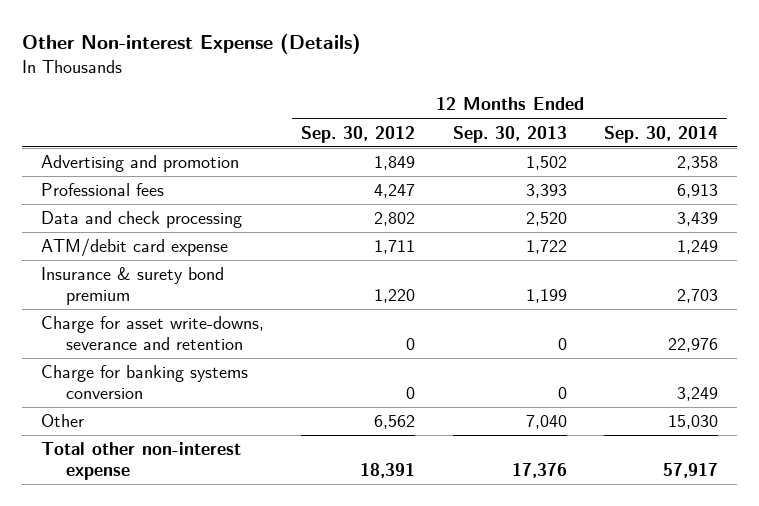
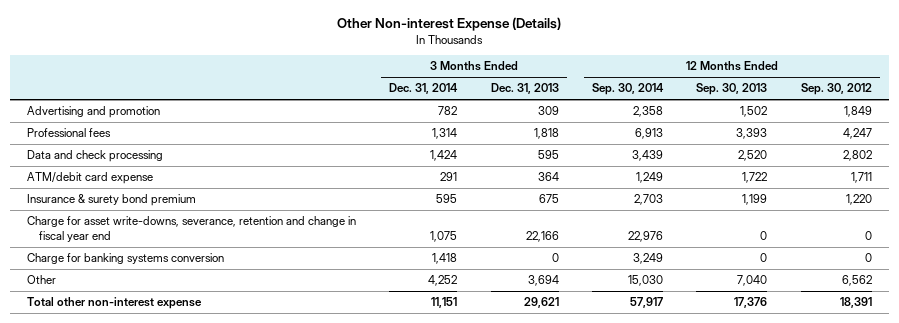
- | 12 Months Ended Sep. 30, 2012 | 12 Months Ended Sep. 30, 2013 | 12 Months Ended Sep. 30, 2014
+ | 3 Months Ended Dec. 31, 2014 | 3 Months Ended Dec. 31, 2013 | 12 Months Ended Sep. 30, 2014 | 12 Months Ended Sep. 30, 2013 | 12 Months Ended Sep. 30, 2012
- Charge for asset write-downs, severance and retention | 0 | 0 | 22,976
+ Charge for asset write-downs, severance, retention and change in fiscal year end | 1,075 | 22,166 | 22,976 | 0 | 0

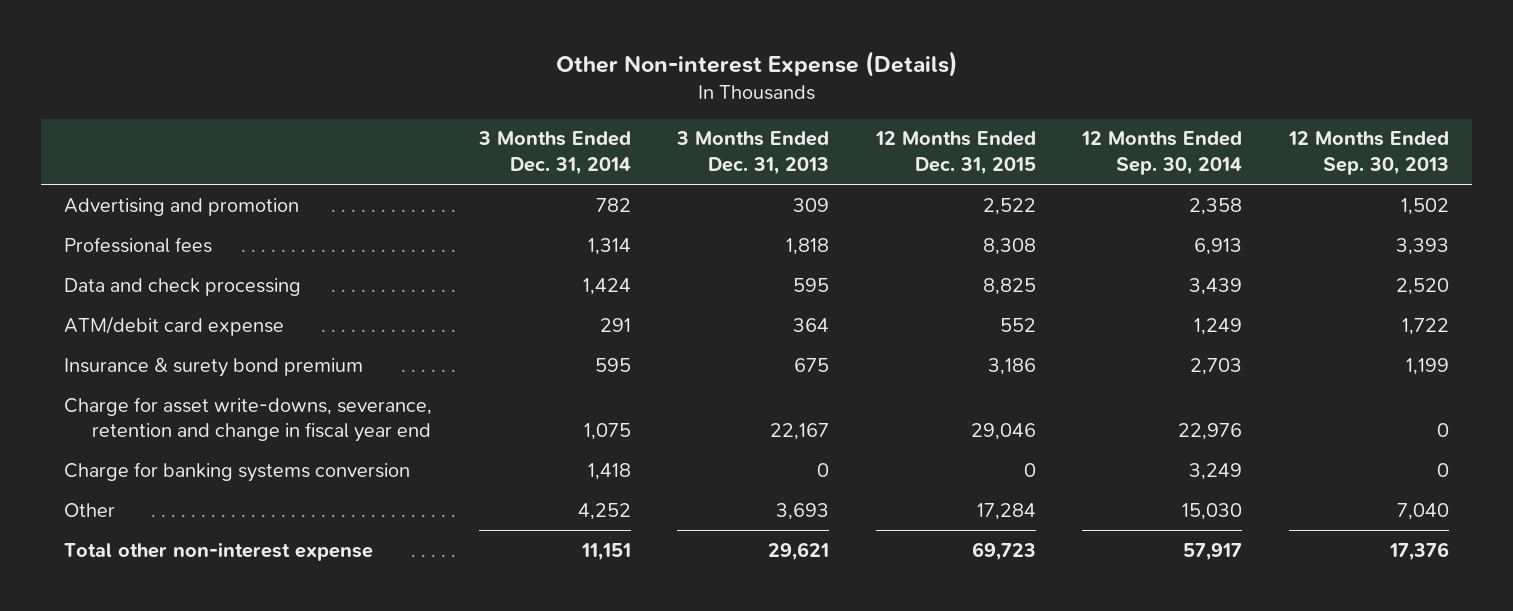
- | 3 Months Ended Dec. 31, 2014 | 3 Months Ended Dec. 31, 2013 | 12 Months Ended Sep. 30, 2014 | 12 Months Ended Sep. 30, 2013 | 12 Months Ended Sep. 30, 2012
+ | 3 Months Ended Dec. 31, 2014 | 3 Months Ended Dec. 31, 2013 | 12 Months Ended Dec. 31, 2015 | 12 Months Ended Sep. 30, 2014 | 12 Months Ended Sep. 30, 2013
- Charge for asset write-downs, severance, retention and change in fiscal year end | 1,075 | 22,166 | 22,976 | 0 | 0
+ Charge for asset write-downs, severance, retention and change in fiscal year end | 1,075 | 22,167 | 29,046 | 22,976 | 0
- Other | 4,252 | 3,694 | 15,030 | 7,040 | 6,562
+ Other | 4,252 | 3,693 | 17,284 | 15,030 | 7,040

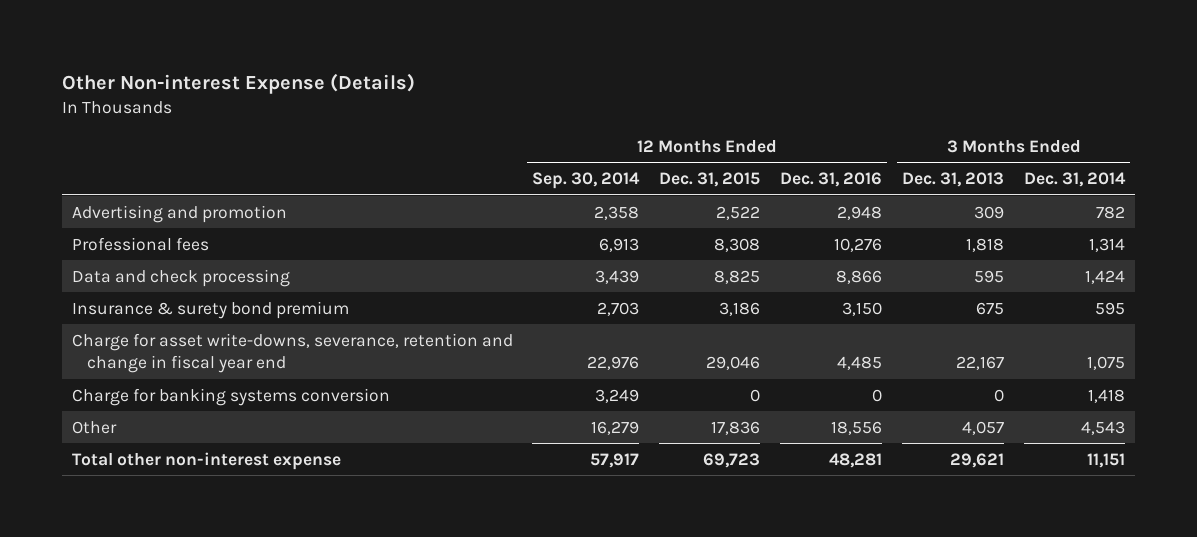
- | 3 Months Ended Dec. 31, 2014 | 3 Months Ended Dec. 31, 2013 | 12 Months Ended Dec. 31, 2015 | 12 Months Ended Sep. 30, 2014 | 12 Months Ended Sep. 30, 2013
+ | 12 Months Ended Sep. 30, 2014 | 12 Months Ended Dec. 31, 2015 | 12 Months Ended Dec. 31, 2016 | 3 Months Ended Dec. 31, 2013 | 3 Months Ended Dec. 31, 2014
- ATM/debit card expense | 291 | 364 | 552 | 1,249 | 1,722
- Other | 4,252 | 3,693 | 17,284 | 15,030 | 7,040
+ Other | 16,279 | 17,836 | 18,556 | 4,057 | 4,543

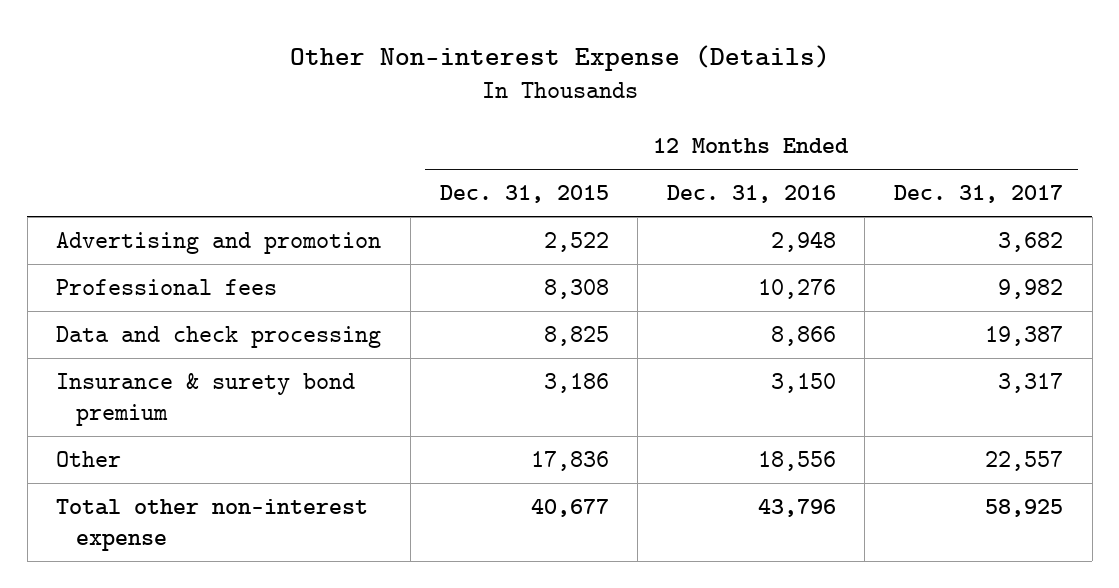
- | 12 Months Ended Sep. 30, 2014 | 12 Months Ended Dec. 31, 2015 | 12 Months Ended Dec. 31, 2016 | 3 Months Ended Dec. 31, 2013 | 3 Months Ended Dec. 31, 2014
+ | 12 Months Ended Dec. 31, 2015 | 12 Months Ended Dec. 31, 2016 | 12 Months Ended Dec. 31, 2017
- Charge for asset write-downs, severance, retention and change in fiscal year end | 22,976 | 29,046 | 4,485 | 22,167 | 1,075
- Charge for banking systems conversion | 3,249 | 0 | 0 | 0 | 1,418
- Total other non-interest expense | 57,917 | 69,723 | 48,281 | 29,621 | 11,151
+ Total other non-interest expense | 40,677 | 43,796 | 58,925

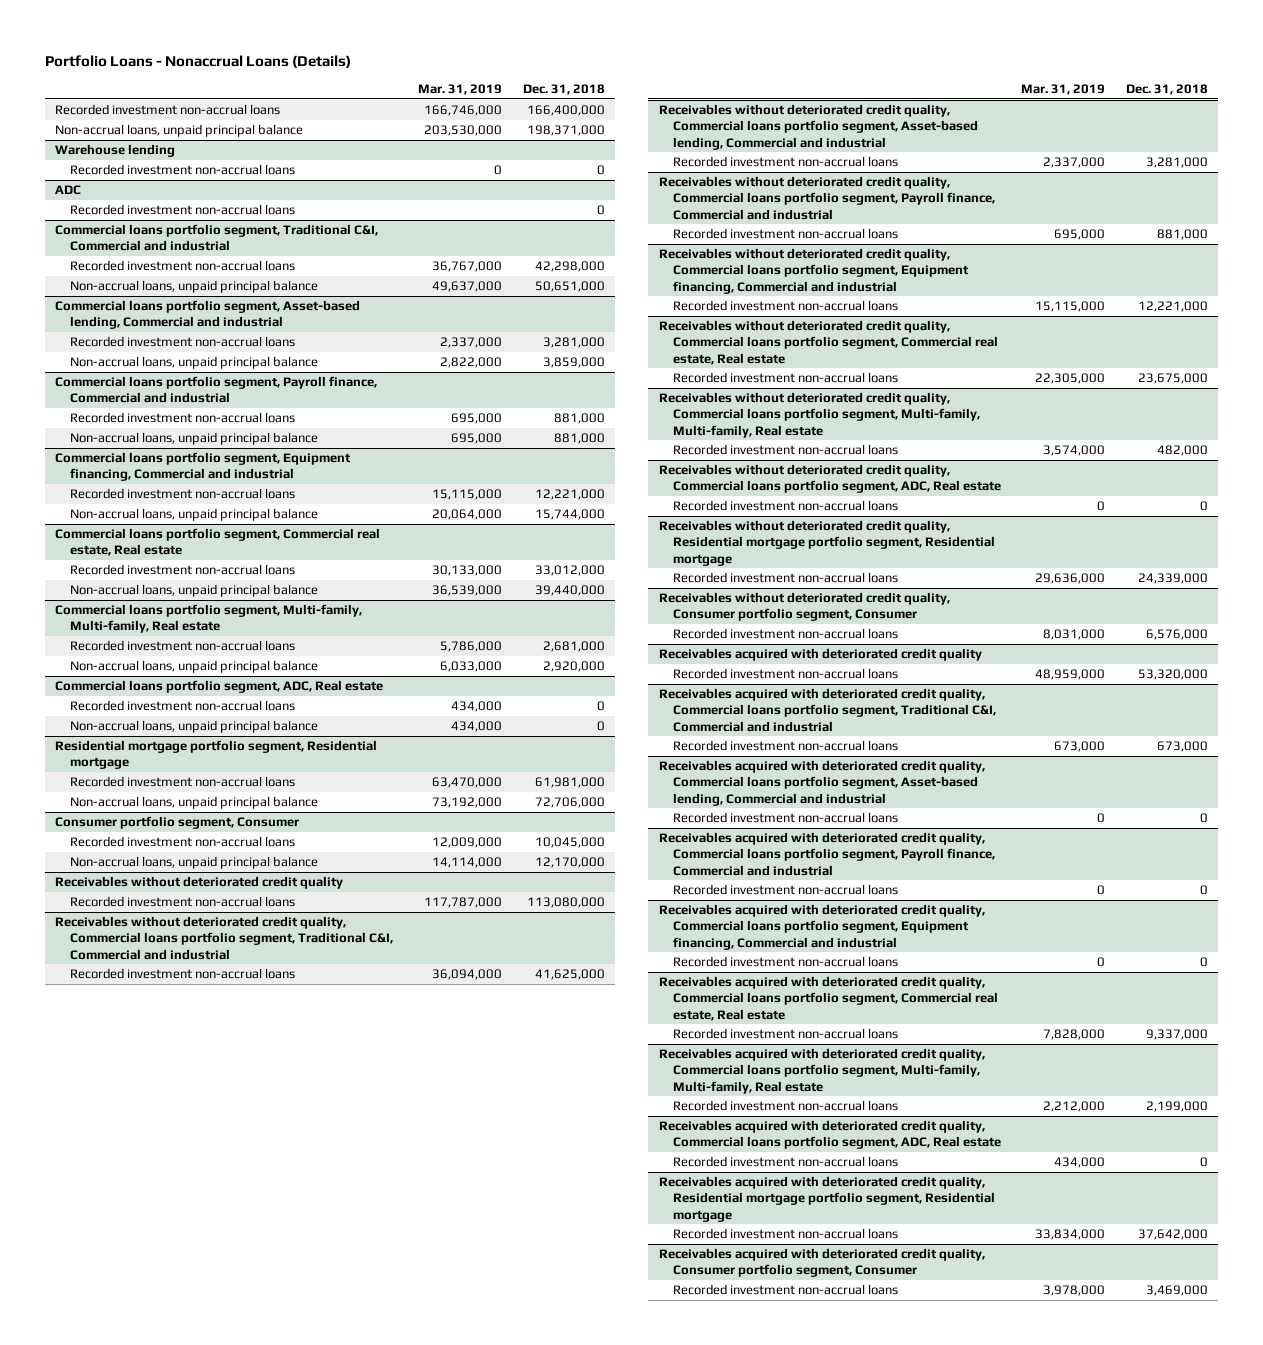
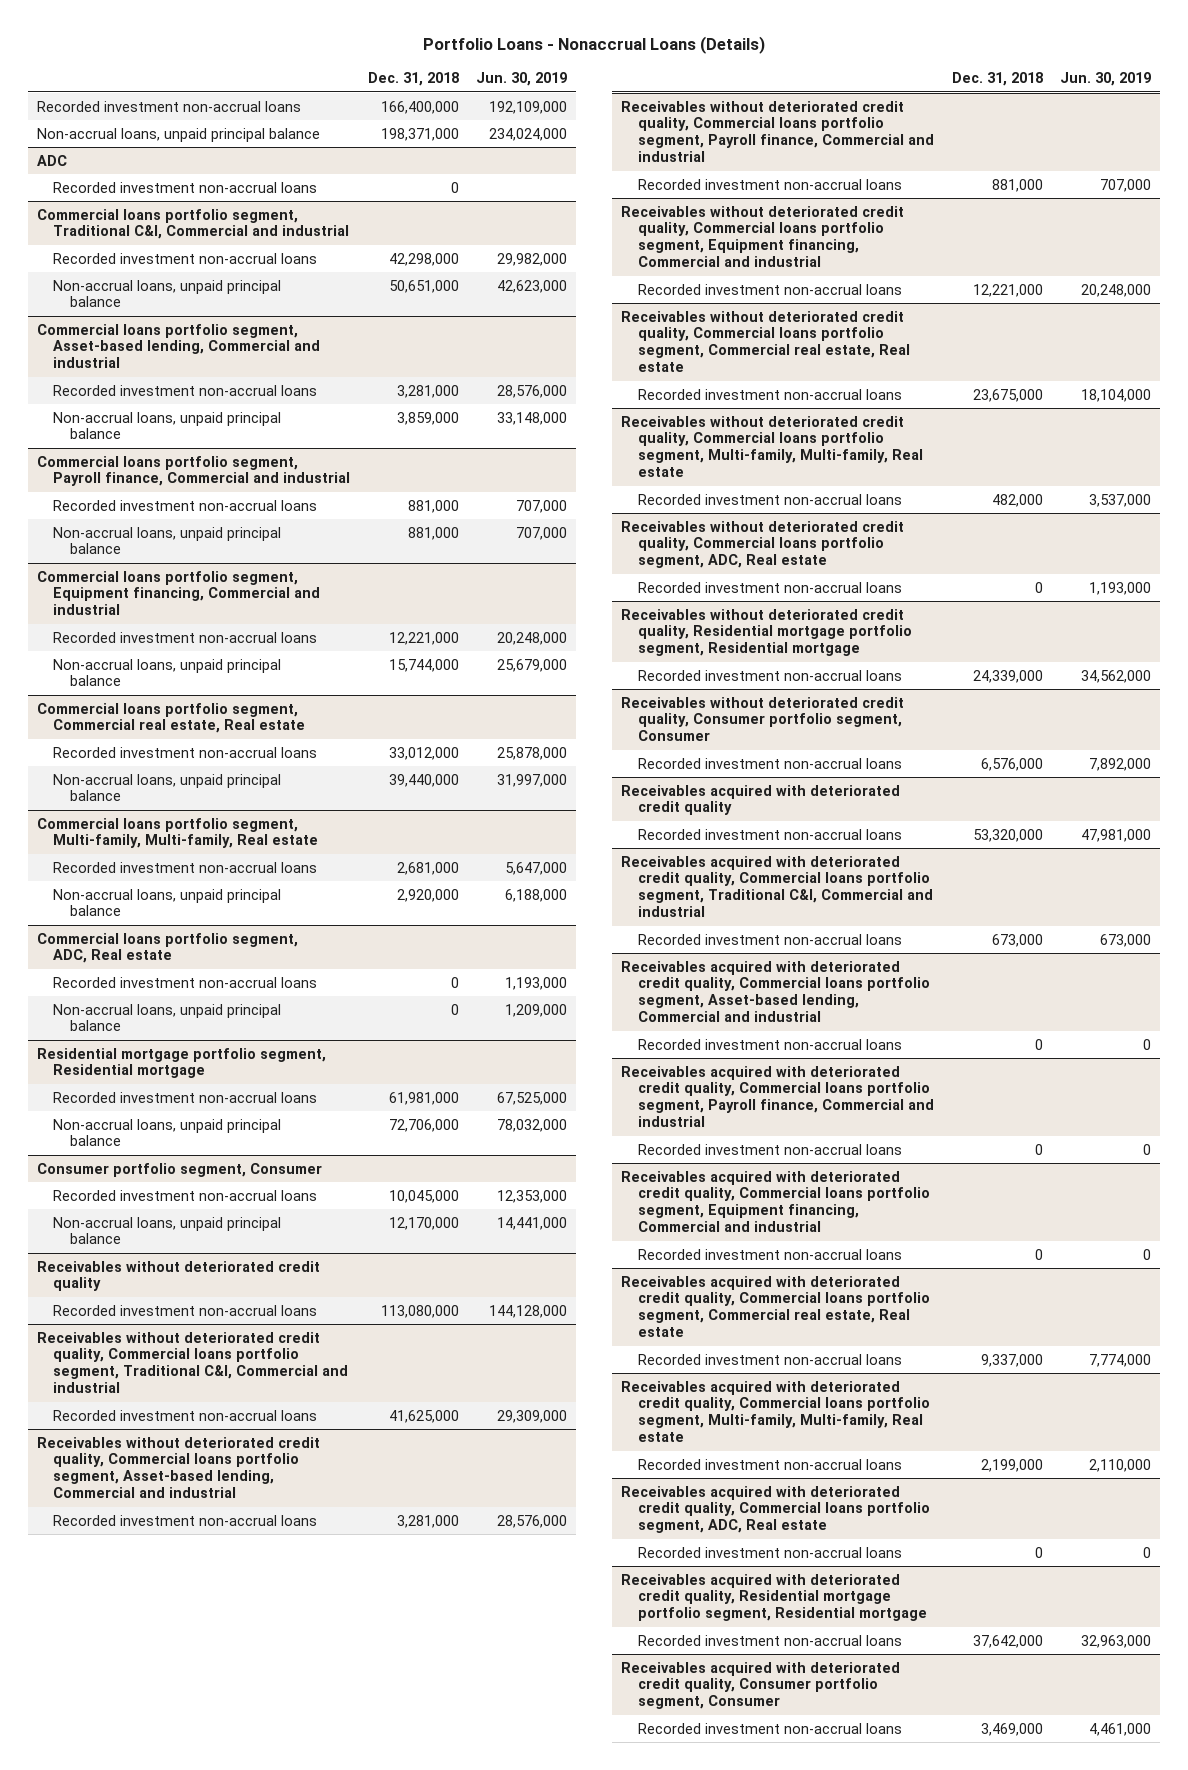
- | Mar. 31, 2019 | Dec. 31, 2018
+ | Dec. 31, 2018 | Jun. 30, 2019
- Warehouse lending
- Recorded investment non-accrual loans | 0 | 0

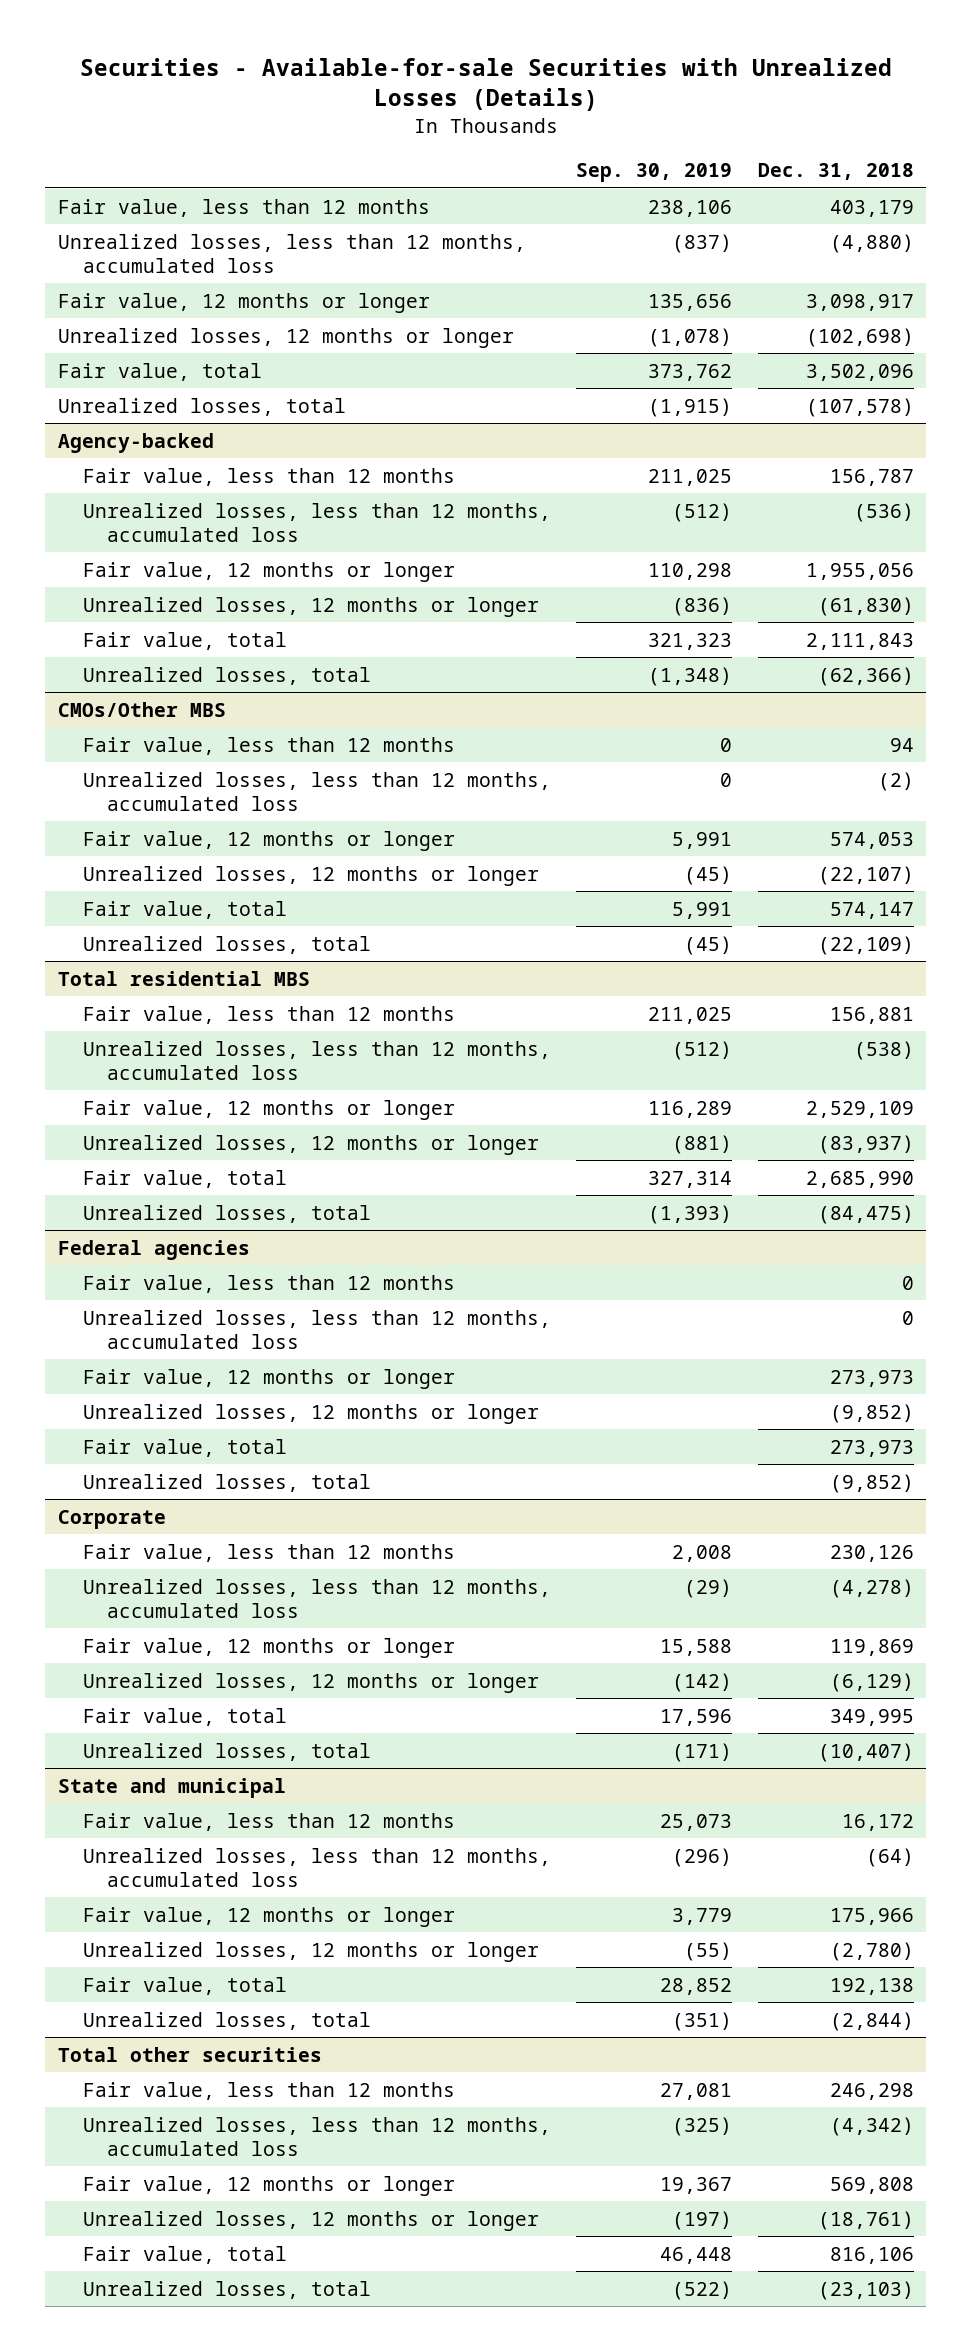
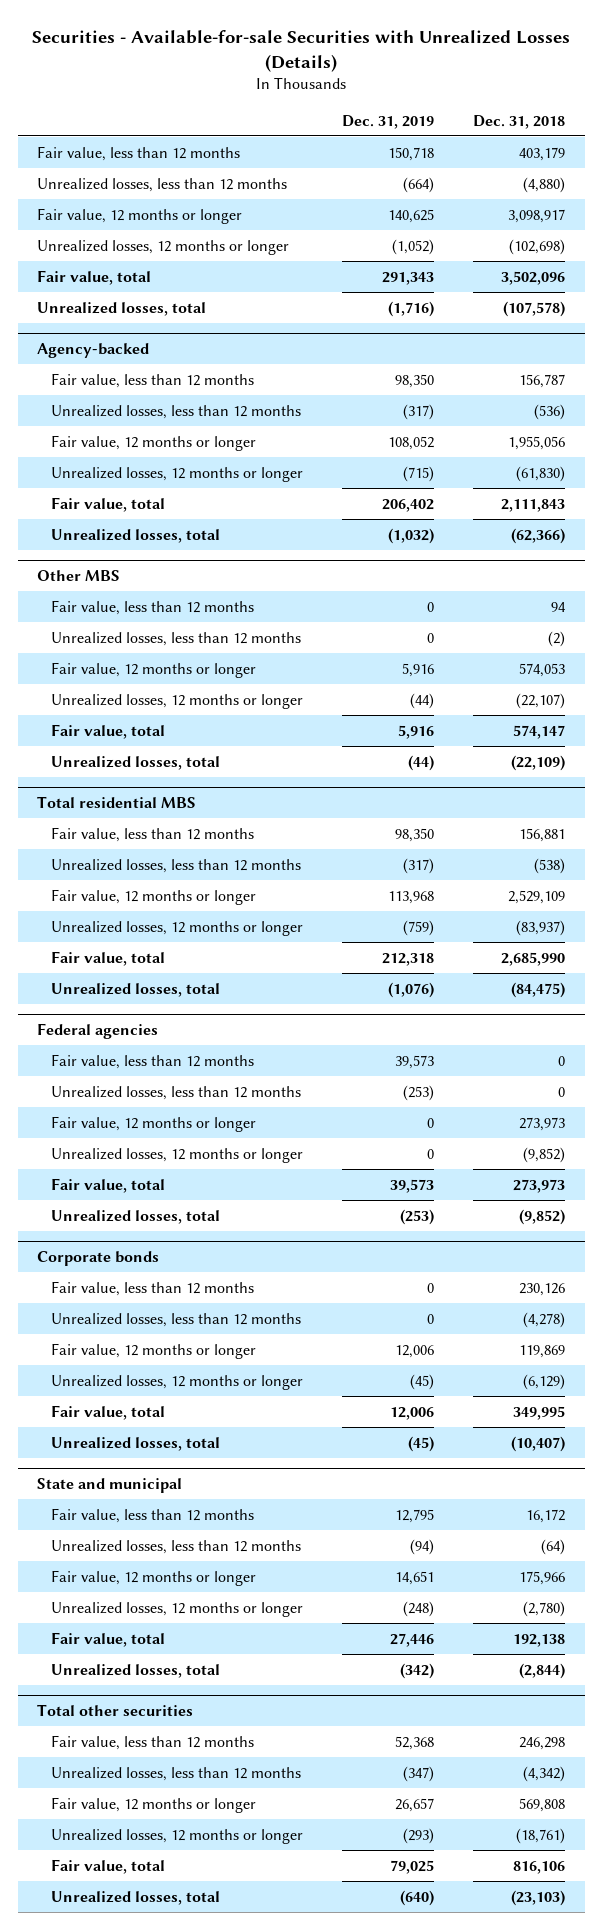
- | Sep. 30, 2019 | Dec. 31, 2018
+ | Dec. 31, 2019 | Dec. 31, 2018
- Unrealized losses, less than 12 months, accumulated loss | (837) | (4,880)
+ Unrealized losses, less than 12 months | (664) | (4,880)
@ Agency-backed
- Unrealized losses, less than 12 months, accumulated loss | (512) | (536)
+ Unrealized losses, less than 12 months | (317) | (536)
- CMOs/Other MBS
+ Other MBS
- Unrealized losses, less than 12 months, accumulated loss | 0 | (2)
+ Unrealized losses, less than 12 months | 0 | (2)
@ Total residential MBS
- Unrealized losses, less than 12 months, accumulated loss | (512) | (538)
+ Unrealized losses, less than 12 months | (317) | (538)
@ Federal agencies
- Unrealized losses, less than 12 months, accumulated loss | | 0
+ Unrealized losses, less than 12 months | (253) | 0
- Corporate
+ Corporate bonds
- Unrealized losses, less than 12 months, accumulated loss | (29) | (4,278)
+ Unrealized losses, less than 12 months | 0 | (4,278)
@ State and municipal
- Unrealized losses, less than 12 months, accumulated loss | (296) | (64)
+ Unrealized losses, less than 12 months | (94) | (64)
@ Total other securities
- Unrealized losses, less than 12 months, accumulated loss | (325) | (4,342)
+ Unrealized losses, less than 12 months | (347) | (4,342)

